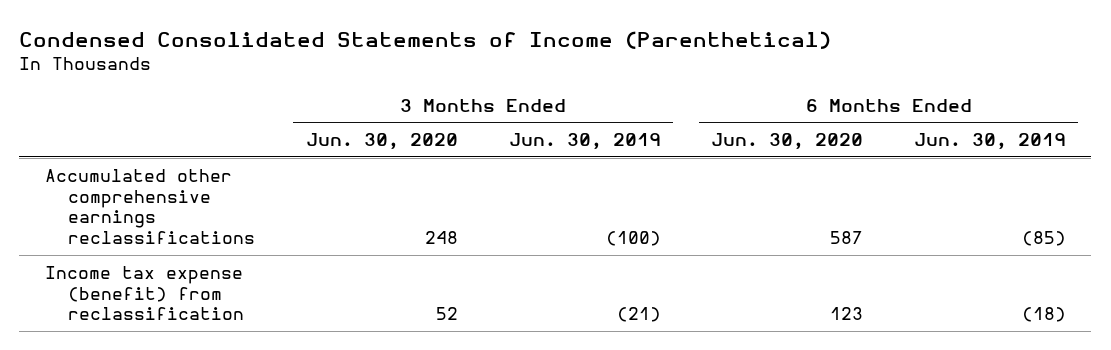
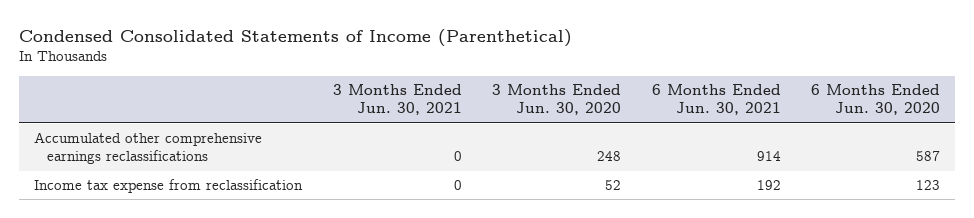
- | 3 Months Ended Jun. 30, 2020 | 3 Months Ended Jun. 30, 2019 | 6 Months Ended Jun. 30, 2020 | 6 Months Ended Jun. 30, 2019
+ | 3 Months Ended Jun. 30, 2021 | 3 Months Ended Jun. 30, 2020 | 6 Months Ended Jun. 30, 2021 | 6 Months Ended Jun. 30, 2020
- Income tax expense (benefit) from reclassification | 52 | (21) | 123 | (18)
+ Income tax expense from reclassification | 0 | 52 | 192 | 123

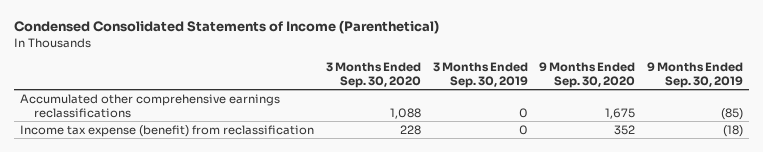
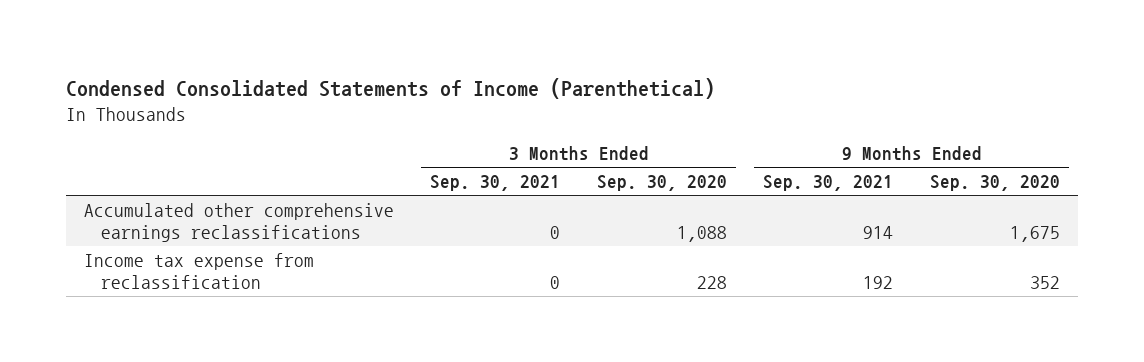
- | 3 Months Ended Sep. 30, 2020 | 3 Months Ended Sep. 30, 2019 | 9 Months Ended Sep. 30, 2020 | 9 Months Ended Sep. 30, 2019
+ | 3 Months Ended Sep. 30, 2021 | 3 Months Ended Sep. 30, 2020 | 9 Months Ended Sep. 30, 2021 | 9 Months Ended Sep. 30, 2020
- Income tax expense (benefit) from reclassification | 228 | 0 | 352 | (18)
+ Income tax expense from reclassification | 0 | 228 | 192 | 352

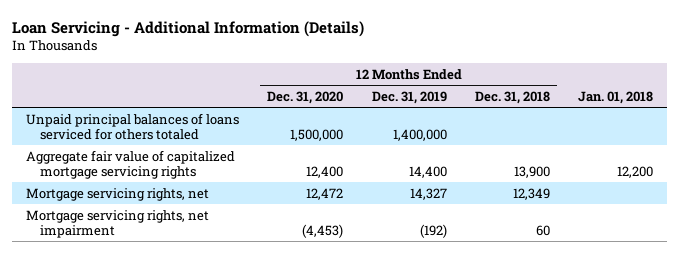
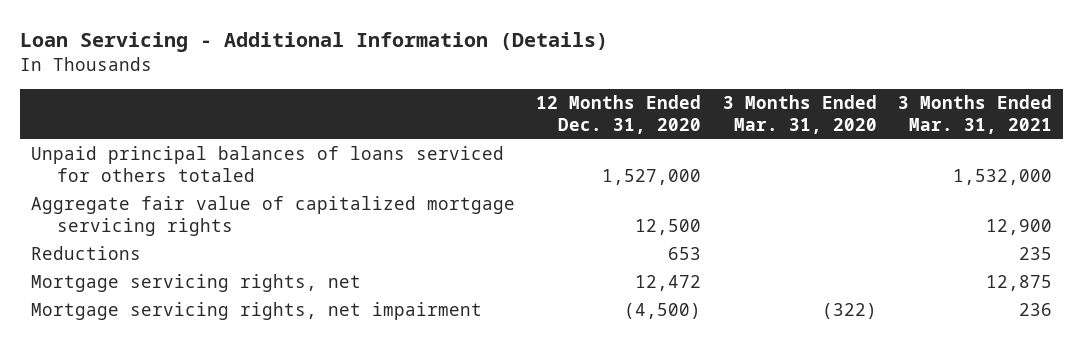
- | 12 Months Ended Dec. 31, 2020 | 12 Months Ended Dec. 31, 2019 | 12 Months Ended Dec. 31, 2018 | Jan. 01, 2018
+ | 12 Months Ended Dec. 31, 2020 | 3 Months Ended Mar. 31, 2020 | 3 Months Ended Mar. 31, 2021
- Unpaid principal balances of loans serviced for others totaled | 1,500,000 | 1,400,000 | |
- Aggregate fair value of capitalized mortgage servicing rights | 12,400 | 14,400 | 13,900 | 12,200
+ Unpaid principal balances of loans serviced for others totaled | 1,527,000 | | 1,532,000
+ Aggregate fair value of capitalized mortgage servicing rights | 12,500 | | 12,900
+ Reductions | 653 | | 235
- Mortgage servicing rights, net impairment | (4,453) | (192) | 60 |
+ Mortgage servicing rights, net impairment | (4,500) | (322) | 236

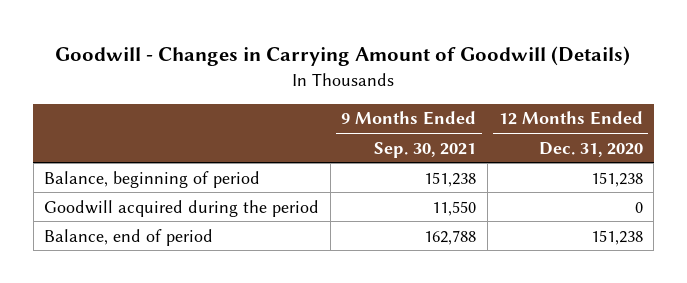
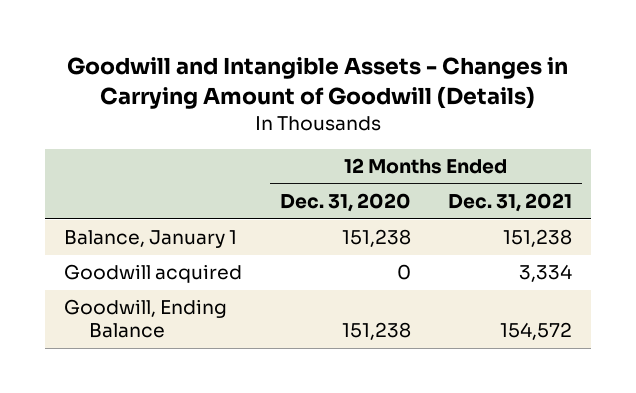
- Goodwill - Changes in Carrying Amount of Goodwill (Details)
+ Goodwill and Intangible Assets - Changes in Carrying Amount of Goodwill (Details)
- | 9 Months Ended Sep. 30, 2021 | 12 Months Ended Dec. 31, 2020
+ | 12 Months Ended Dec. 31, 2020 | 12 Months Ended Dec. 31, 2021
- Balance, beginning of period | 151,238 | 151,238
- Goodwill acquired during the period | 11,550 | 0
- Balance, end of period | 162,788 | 151,238
+ Balance, January 1 | 151,238 | 151,238
+ Goodwill acquired | 0 | 3,334
+ Goodwill, Ending Balance | 151,238 | 154,572

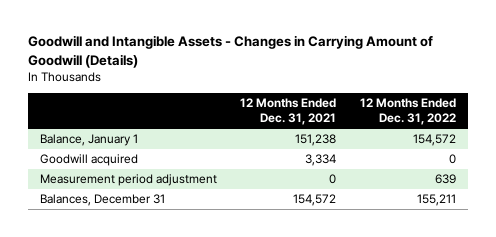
- | 12 Months Ended Dec. 31, 2020 | 12 Months Ended Dec. 31, 2021
+ | 12 Months Ended Dec. 31, 2021 | 12 Months Ended Dec. 31, 2022
- Goodwill, Ending Balance | 151,238 | 154,572
+ Measurement period adjustment | 0 | 639
+ Balances, December 31 | 154,572 | 155,211

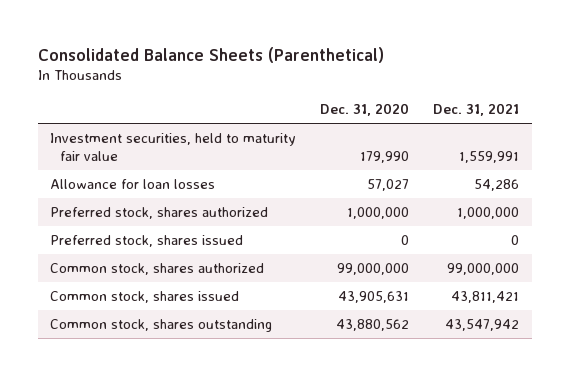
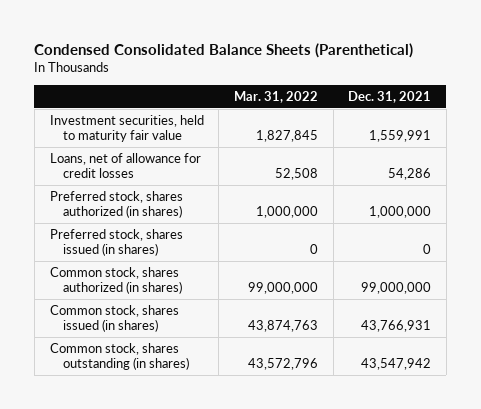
- Consolidated Balance Sheets (Parenthetical)
+ Condensed Consolidated Balance Sheets (Parenthetical)
- | Dec. 31, 2020 | Dec. 31, 2021
+ | Mar. 31, 2022 | Dec. 31, 2021
- Allowance for loan losses | 57,027 | 54,286
- Preferred stock, shares authorized | 1,000,000 | 1,000,000
- Preferred stock, shares issued | 0 | 0
- Common stock, shares authorized | 99,000,000 | 99,000,000
- Common stock, shares issued | 43,905,631 | 43,811,421
- Common stock, shares outstanding | 43,880,562 | 43,547,942
+ Loans, net of allowance for credit losses | 52,508 | 54,286
+ Preferred stock, shares authorized (in shares) | 1,000,000 | 1,000,000
+ Preferred stock, shares issued (in shares) | 0 | 0
+ Common stock, shares authorized (in shares) | 99,000,000 | 99,000,000
+ Common stock, shares issued (in shares) | 43,874,763 | 43,766,931
+ Common stock, shares outstanding (in shares) | 43,572,796 | 43,547,942

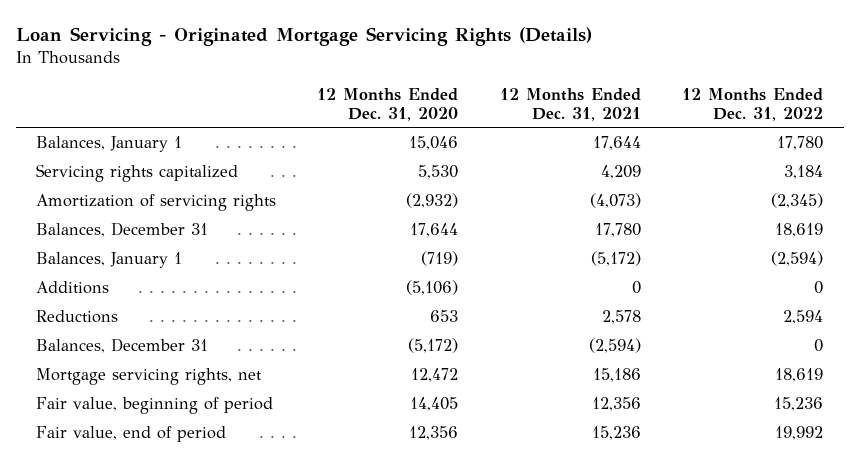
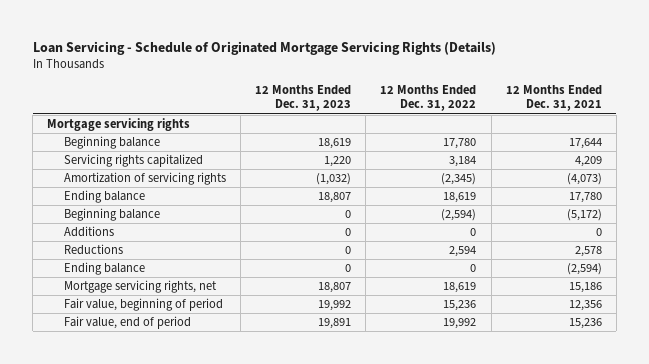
- Loan Servicing - Originated Mortgage Servicing Rights (Details)
+ Loan Servicing - Schedule of Originated Mortgage Servicing Rights (Details)
- | 12 Months Ended Dec. 31, 2020 | 12 Months Ended Dec. 31, 2021 | 12 Months Ended Dec. 31, 2022
+ | 12 Months Ended Dec. 31, 2023 | 12 Months Ended Dec. 31, 2022 | 12 Months Ended Dec. 31, 2021
- Balances, January 1 | 15,046 | 17,644 | 17,780
+ Mortgage servicing rights
+ Beginning balance | 18,619 | 17,780 | 17,644
- Balances, December 31 | 17,644 | 17,780 | 18,619
- Balances, January 1 | (719) | (5,172) | (2,594)
+ Ending balance | 18,807 | 18,619 | 17,780
+ Beginning balance | 0 | (2,594) | (5,172)
- Balances, December 31 | (5,172) | (2,594) | 0
+ Ending balance | 0 | 0 | (2,594)

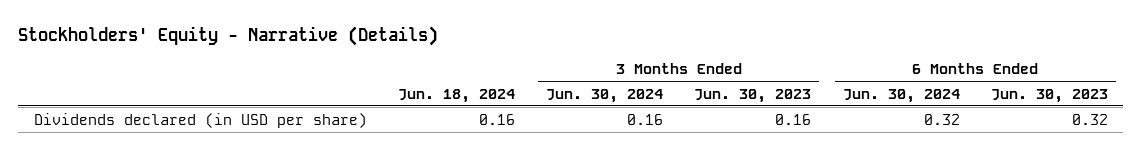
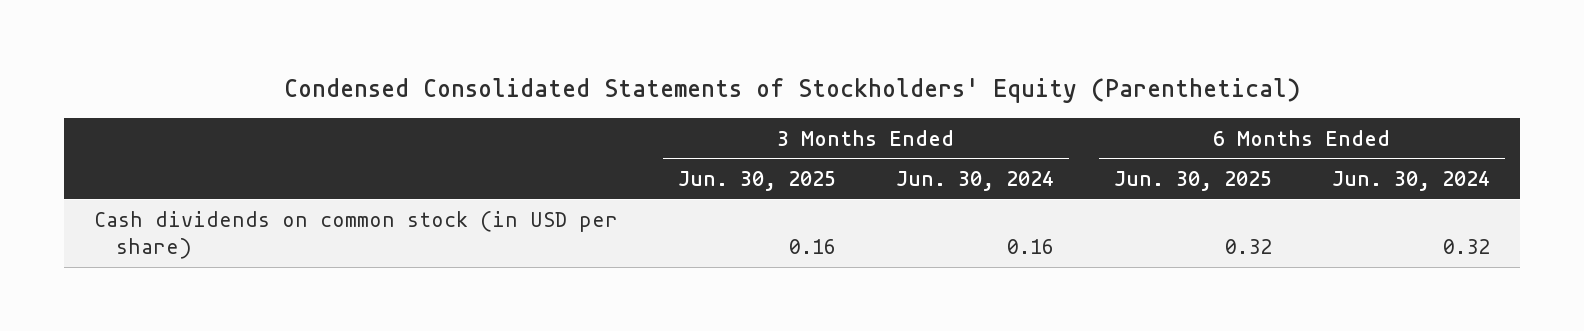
- Stockholders' Equity - Narrative (Details)
+ Condensed Consolidated Statements of Stockholders' Equity (Parenthetical)
- | Jun. 18, 2024 | 3 Months Ended Jun. 30, 2024 | 3 Months Ended Jun. 30, 2023 | 6 Months Ended Jun. 30, 2024 | 6 Months Ended Jun. 30, 2023
+ | 3 Months Ended Jun. 30, 2025 | 3 Months Ended Jun. 30, 2024 | 6 Months Ended Jun. 30, 2025 | 6 Months Ended Jun. 30, 2024
- Dividends declared (in USD per share) | 0.16 | 0.16 | 0.16 | 0.32 | 0.32
+ Cash dividends on common stock (in USD per share) | 0.16 | 0.16 | 0.32 | 0.32

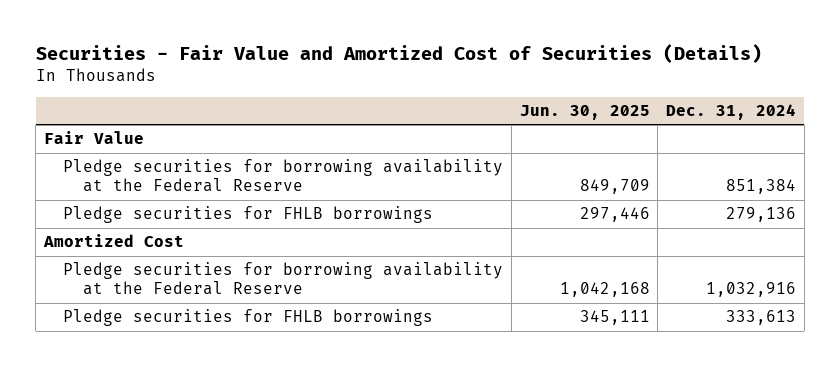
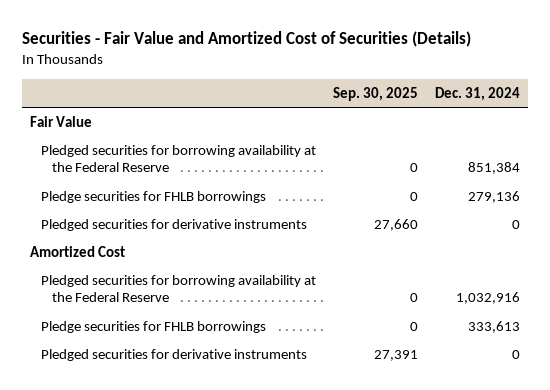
- | Jun. 30, 2025 | Dec. 31, 2024
+ | Sep. 30, 2025 | Dec. 31, 2024
- Pledge securities for borrowing availability at the Federal Reserve | 849,709 | 851,384
+ Pledged securities for borrowing availability at the Federal Reserve | 0 | 851,384
+ Pledged securities for derivative instruments | 27,660 | 0
- Pledge securities for borrowing availability at the Federal Reserve | 1,042,168 | 1,032,916
+ Pledged securities for borrowing availability at the Federal Reserve | 0 | 1,032,916
+ Pledged securities for derivative instruments | 27,391 | 0

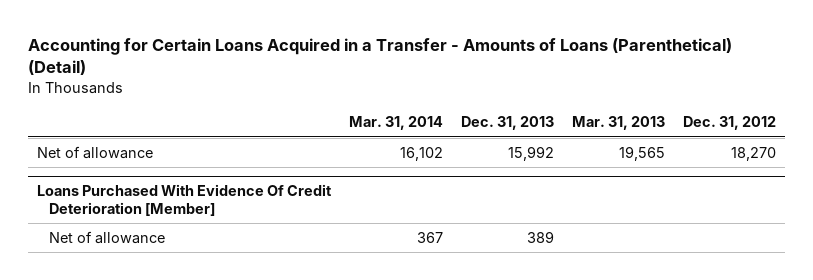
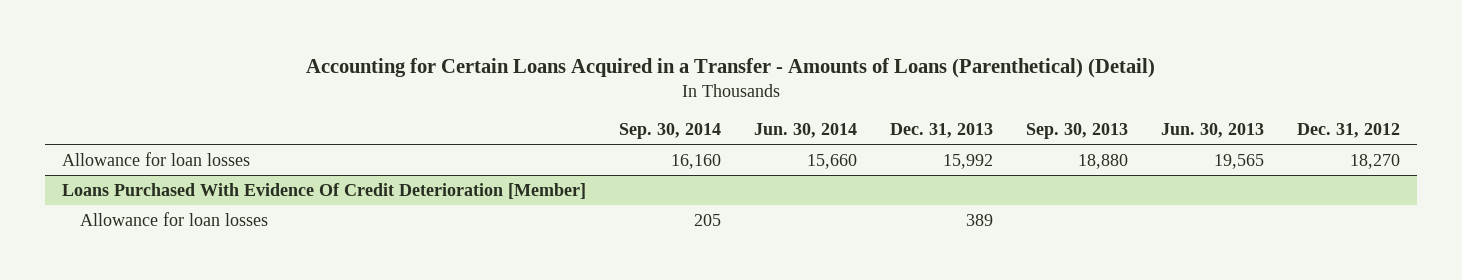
- | Mar. 31, 2014 | Dec. 31, 2013 | Mar. 31, 2013 | Dec. 31, 2012
+ | Sep. 30, 2014 | Jun. 30, 2014 | Dec. 31, 2013 | Sep. 30, 2013 | Jun. 30, 2013 | Dec. 31, 2012
- Net of allowance | 16,102 | 15,992 | 19,565 | 18,270
+ Allowance for loan losses | 16,160 | 15,660 | 15,992 | 18,880 | 19,565 | 18,270
@ Loans Purchased With Evidence Of Credit Deterioration [Member]
- Net of allowance | 367 | 389 | |
+ Allowance for loan losses | 205 | | 389 | | |

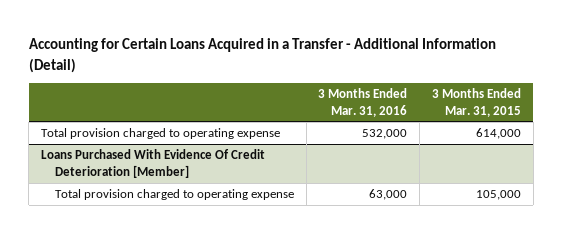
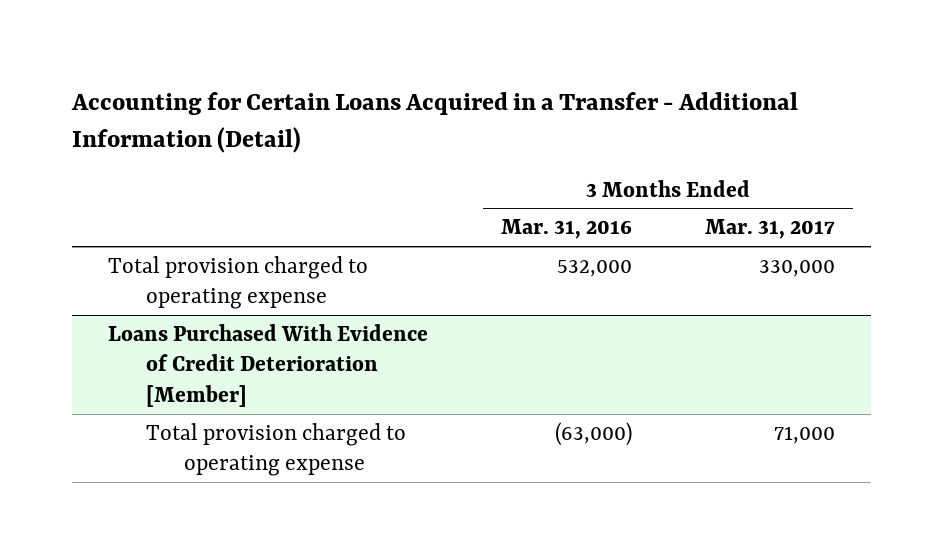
- | 3 Months Ended Mar. 31, 2016 | 3 Months Ended Mar. 31, 2015
+ | 3 Months Ended Mar. 31, 2016 | 3 Months Ended Mar. 31, 2017
- Loans Purchased With Evidence Of Credit Deterioration [Member]
- Total provision charged to operating expense | 63,000 | 105,000
+ Loans Purchased With Evidence of Credit Deterioration [Member]
+ Total provision charged to operating expense | (63,000) | 71,000

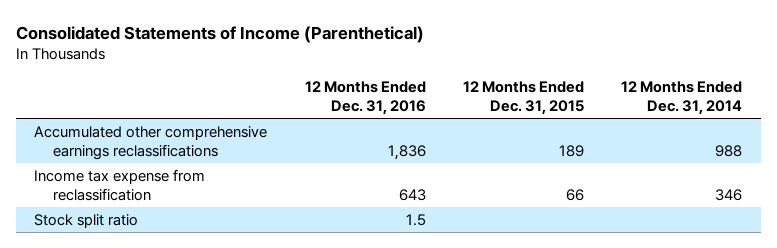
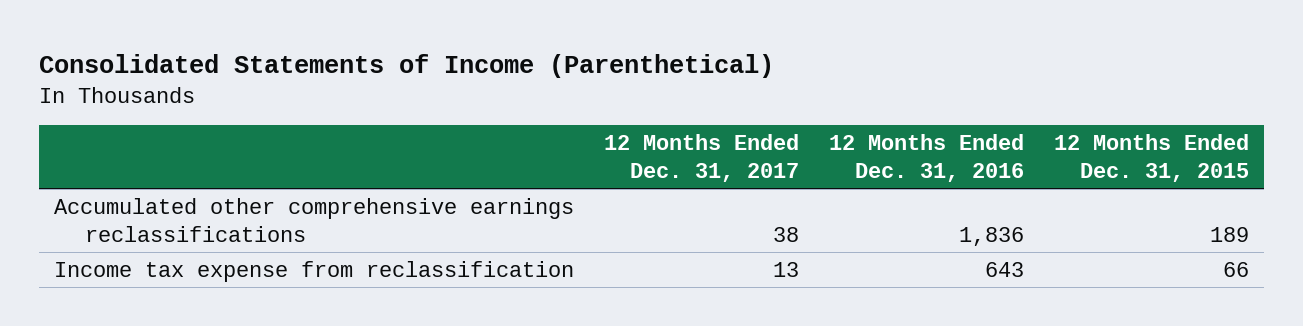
- | 12 Months Ended Dec. 31, 2016 | 12 Months Ended Dec. 31, 2015 | 12 Months Ended Dec. 31, 2014
+ | 12 Months Ended Dec. 31, 2017 | 12 Months Ended Dec. 31, 2016 | 12 Months Ended Dec. 31, 2015
- Stock split ratio | 1.5 | |

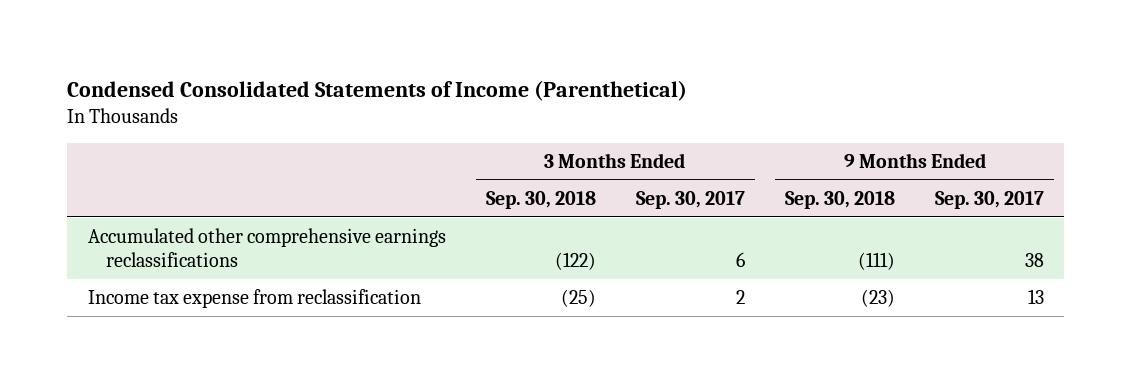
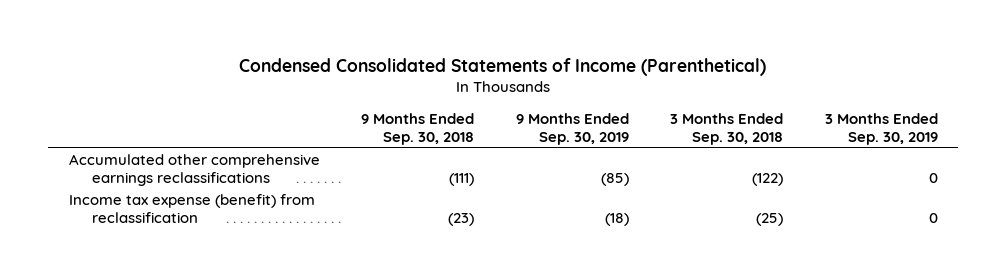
- | 3 Months Ended Sep. 30, 2018 | 3 Months Ended Sep. 30, 2017 | 9 Months Ended Sep. 30, 2018 | 9 Months Ended Sep. 30, 2017
+ | 9 Months Ended Sep. 30, 2018 | 9 Months Ended Sep. 30, 2019 | 3 Months Ended Sep. 30, 2018 | 3 Months Ended Sep. 30, 2019
- Income tax expense from reclassification | (25) | 2 | (23) | 13
+ Income tax expense (benefit) from reclassification | (23) | (18) | (25) | 0

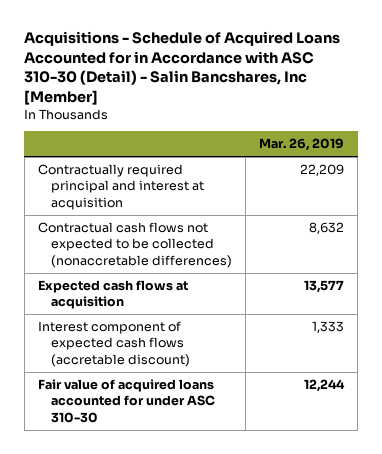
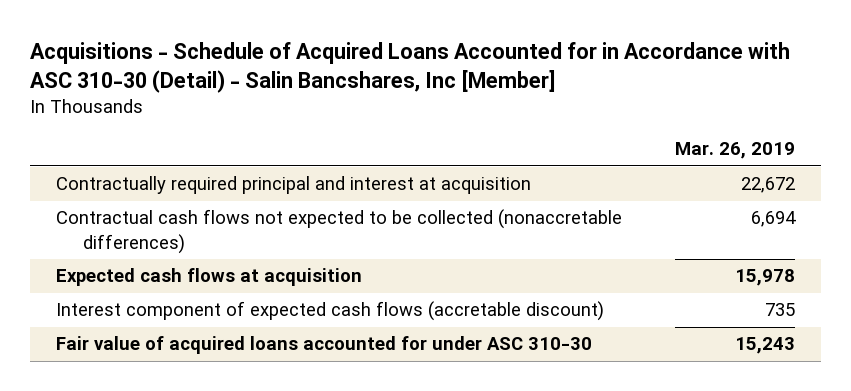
- Contractually required principal and interest at acquisition | 22,209
- Contractual cash flows not expected to be collected (nonaccretable differences) | 8,632
- Expected cash flows at acquisition | 13,577
- Interest component of expected cash flows (accretable discount) | 1,333
- Fair value of acquired loans accounted for under ASC 310-30 | 12,244
+ Contractually required principal and interest at acquisition | 22,672
+ Contractual cash flows not expected to be collected (nonaccretable differences) | 6,694
+ Expected cash flows at acquisition | 15,978
+ Interest component of expected cash flows (accretable discount) | 735
+ Fair value of acquired loans accounted for under ASC 310-30 | 15,243

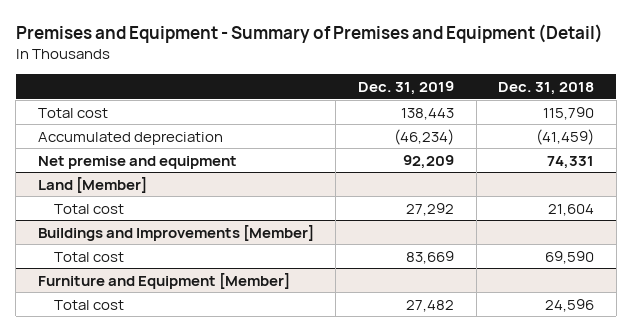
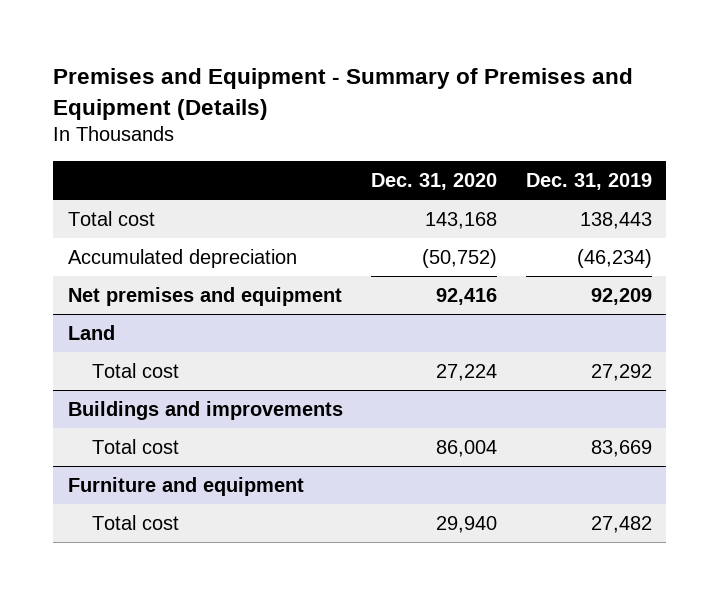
- Premises and Equipment - Summary of Premises and Equipment (Detail)
+ Premises and Equipment - Summary of Premises and Equipment (Details)
- | Dec. 31, 2019 | Dec. 31, 2018
+ | Dec. 31, 2020 | Dec. 31, 2019
- Net premise and equipment | 92,209 | 74,331
- Land [Member]
+ Net premises and equipment | 92,416 | 92,209
+ Land
- Buildings and Improvements [Member]
+ Buildings and improvements
- Furniture and Equipment [Member]
+ Furniture and equipment

